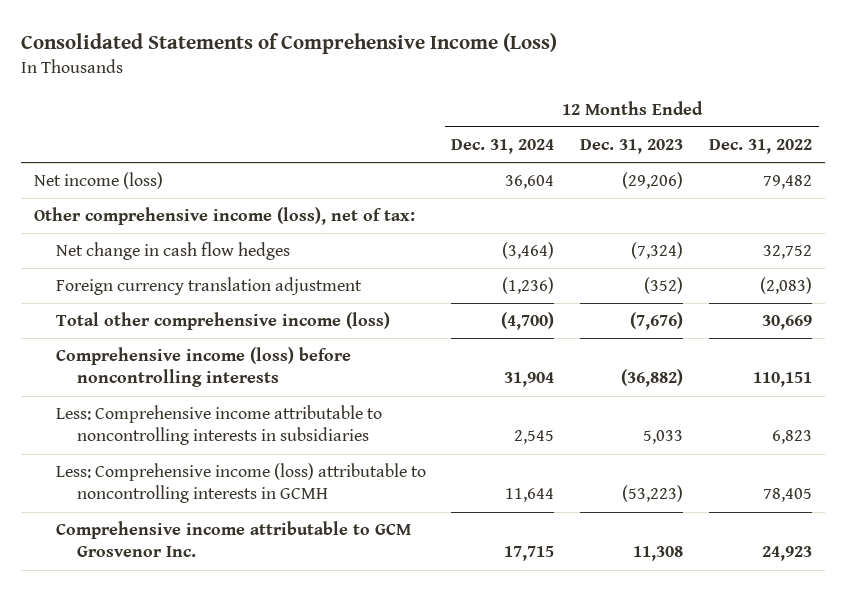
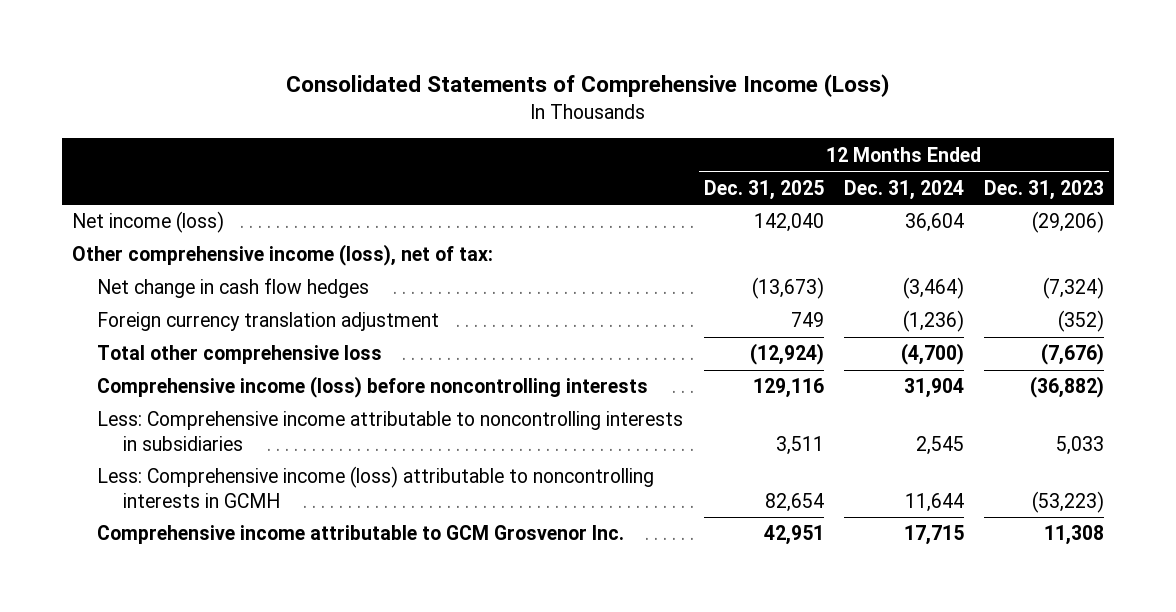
- | 12 Months Ended Dec. 31, 2024 | 12 Months Ended Dec. 31, 2023 | 12 Months Ended Dec. 31, 2022
+ | 12 Months Ended Dec. 31, 2025 | 12 Months Ended Dec. 31, 2024 | 12 Months Ended Dec. 31, 2023
- Total other comprehensive income (loss) | (4,700) | (7,676) | 30,669
+ Total other comprehensive loss | (12,924) | (4,700) | (7,676)

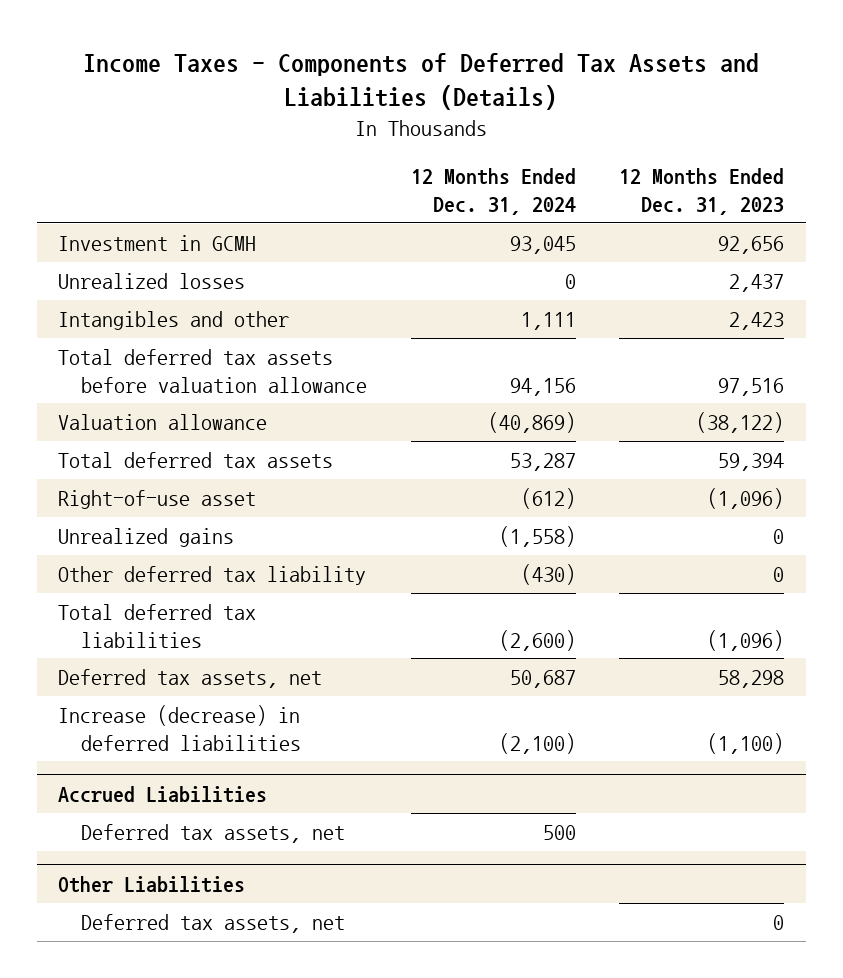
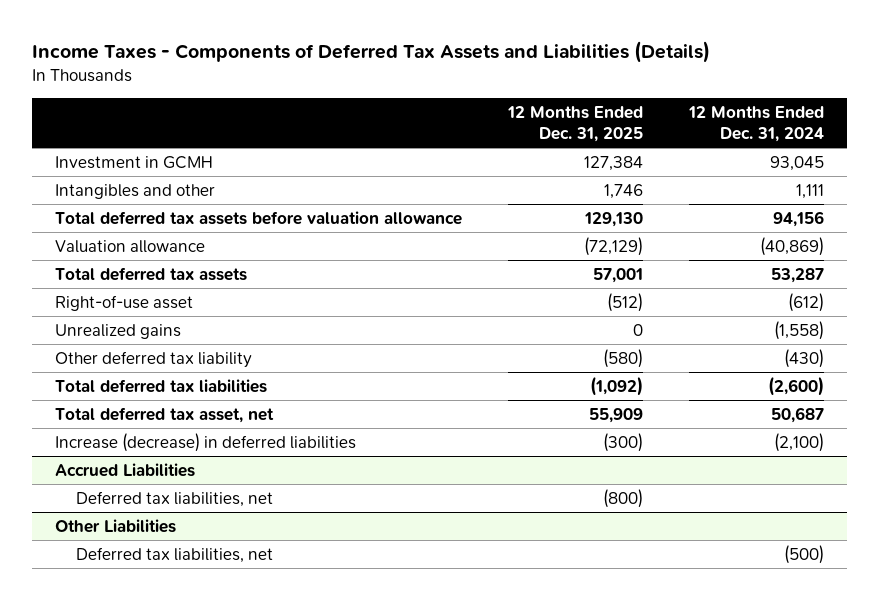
- | 12 Months Ended Dec. 31, 2024 | 12 Months Ended Dec. 31, 2023
+ | 12 Months Ended Dec. 31, 2025 | 12 Months Ended Dec. 31, 2024
- Unrealized losses | 0 | 2,437
- Deferred tax assets, net | 50,687 | 58,298
+ Total deferred tax asset, net | 55,909 | 50,687
@ Accrued Liabilities
- Deferred tax assets, net | 500 |
+ Deferred tax liabilities, net | (800) |
@ Other Liabilities
- Deferred tax assets, net | | 0
+ Deferred tax liabilities, net | | (500)

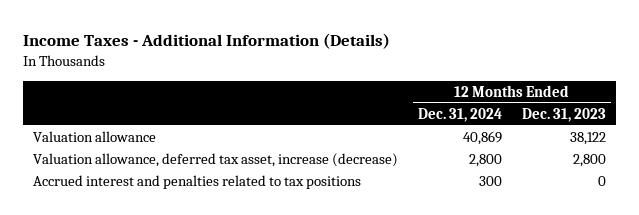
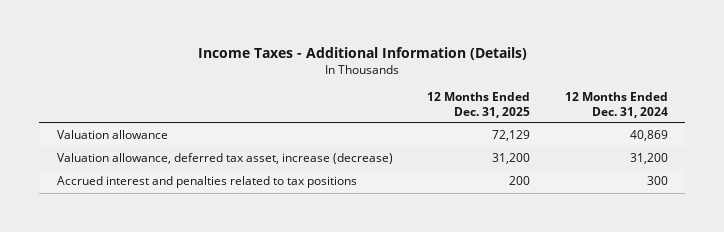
- | 12 Months Ended Dec. 31, 2024 | 12 Months Ended Dec. 31, 2023
+ | 12 Months Ended Dec. 31, 2025 | 12 Months Ended Dec. 31, 2024
- Valuation allowance, deferred tax asset, increase (decrease) | 2,800 | 2,800
+ Valuation allowance, deferred tax asset, increase (decrease) | 31,200 | 31,200

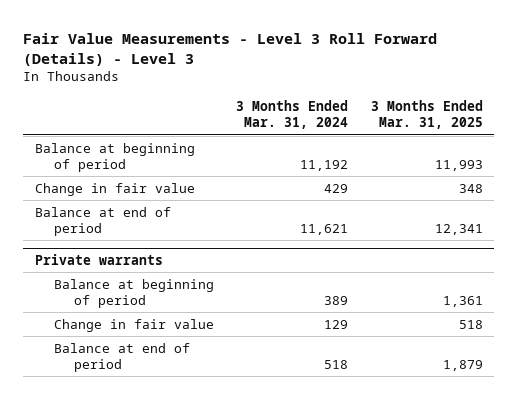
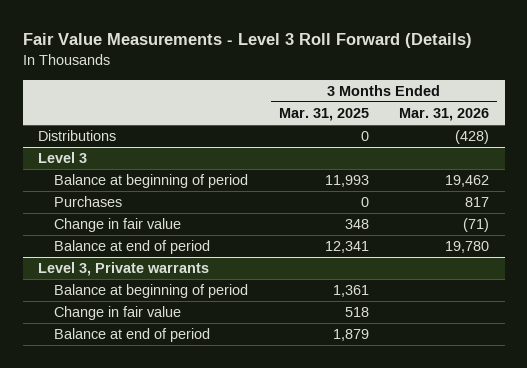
- Fair Value Measurements - Level 3 Roll Forward (Details) - Level 3
+ Fair Value Measurements - Level 3 Roll Forward (Details)
- | 3 Months Ended Mar. 31, 2024 | 3 Months Ended Mar. 31, 2025
+ | 3 Months Ended Mar. 31, 2025 | 3 Months Ended Mar. 31, 2026
+ Distributions | 0 | (428)
+ Level 3
+ Purchases | 0 | 817
- Private warrants
+ Level 3, Private warrants

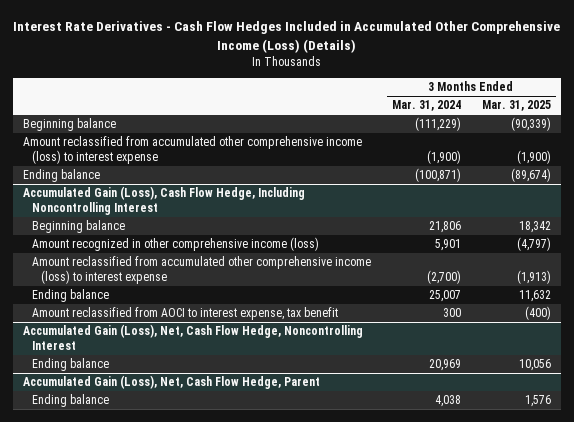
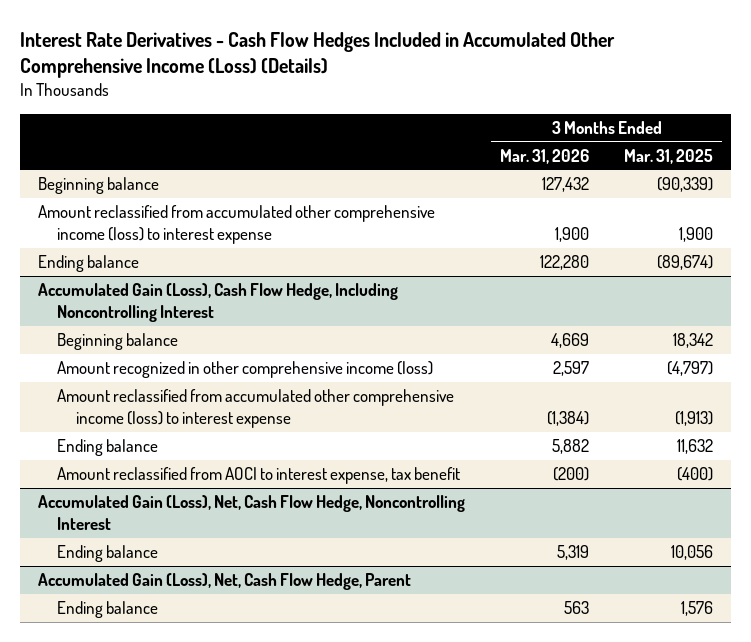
- | 3 Months Ended Mar. 31, 2024 | 3 Months Ended Mar. 31, 2025
+ | 3 Months Ended Mar. 31, 2026 | 3 Months Ended Mar. 31, 2025
- Amount reclassified from accumulated other comprehensive income (loss) to interest expense | (1,900) | (1,900)
+ Amount reclassified from accumulated other comprehensive income (loss) to interest expense | 1,900 | 1,900

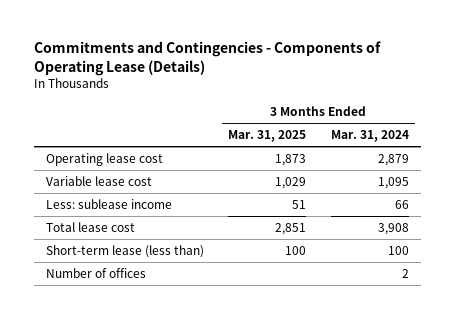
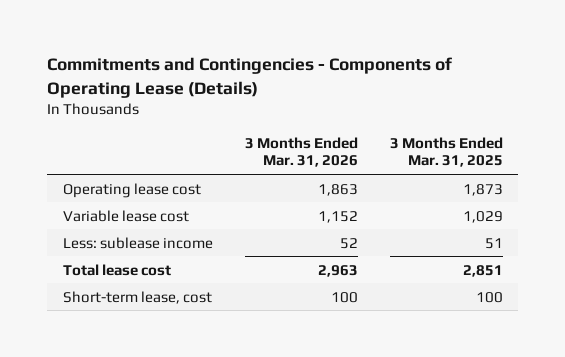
- | 3 Months Ended Mar. 31, 2025 | 3 Months Ended Mar. 31, 2024
+ | 3 Months Ended Mar. 31, 2026 | 3 Months Ended Mar. 31, 2025
- Short-term lease (less than) | 100 | 100
- Number of offices | | 2
+ Short-term lease, cost | 100 | 100

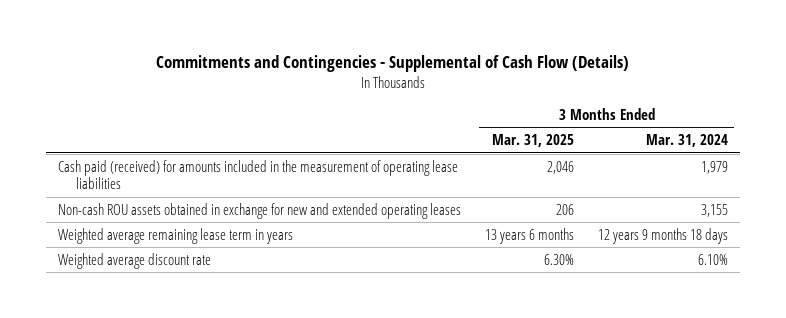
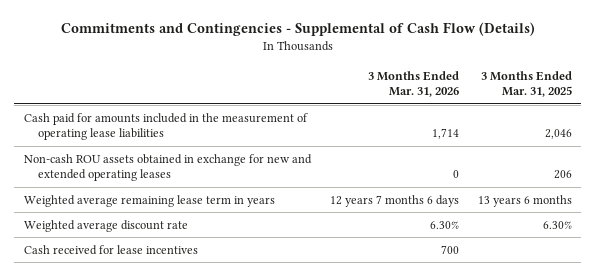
- | 3 Months Ended Mar. 31, 2025 | 3 Months Ended Mar. 31, 2024
+ | 3 Months Ended Mar. 31, 2026 | 3 Months Ended Mar. 31, 2025
- Cash paid (received) for amounts included in the measurement of operating lease liabilities | 2,046 | 1,979
+ Cash paid for amounts included in the measurement of operating lease liabilities | 1,714 | 2,046
+ Cash received for lease incentives | 700 |

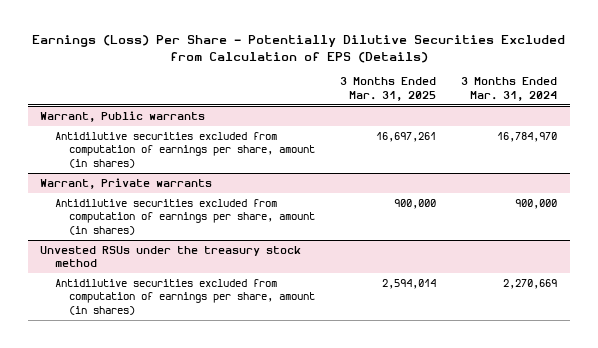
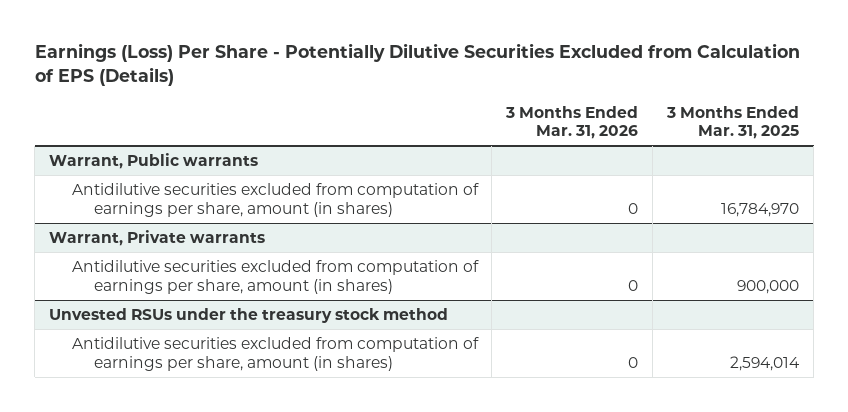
- | 3 Months Ended Mar. 31, 2025 | 3 Months Ended Mar. 31, 2024
+ | 3 Months Ended Mar. 31, 2026 | 3 Months Ended Mar. 31, 2025
@ Warrant, Public warrants
- Antidilutive securities excluded from computation of earnings per share, amount (in shares) | 16,697,261 | 16,784,970
+ Antidilutive securities excluded from computation of earnings per share, amount (in shares) | 0 | 16,784,970

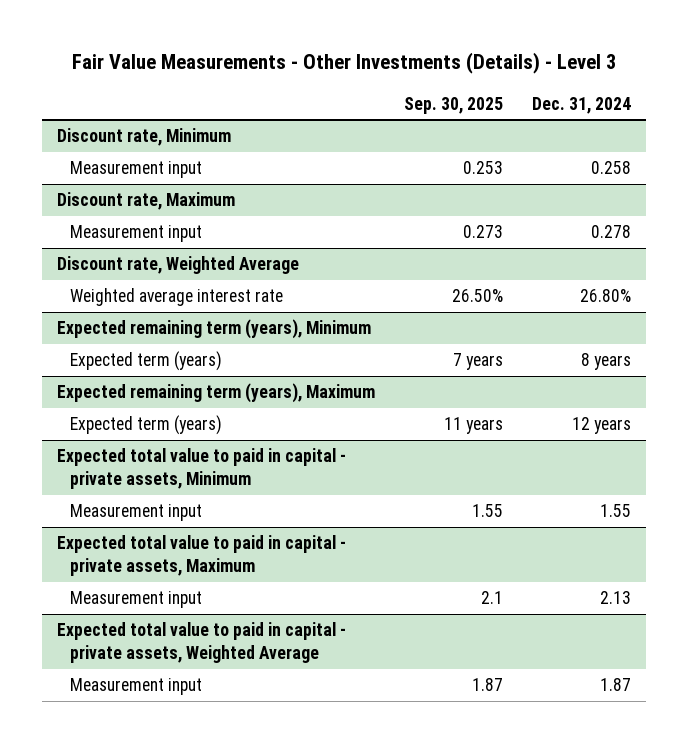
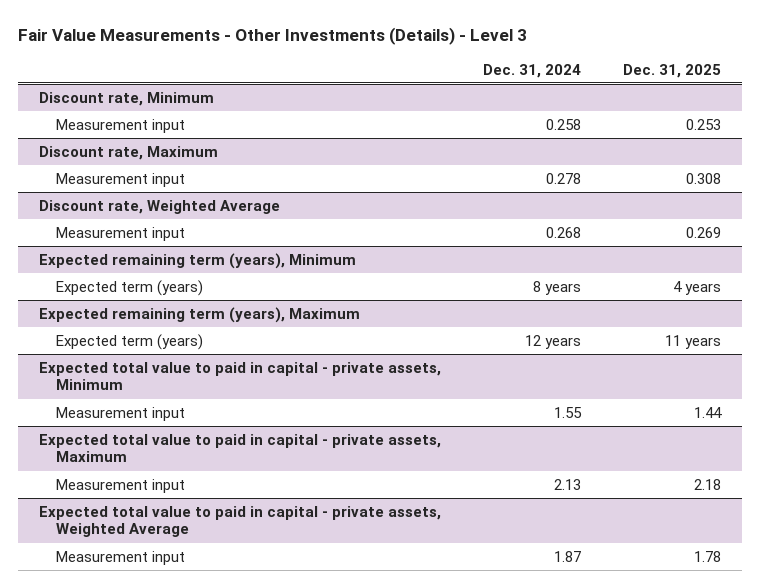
- | Sep. 30, 2025 | Dec. 31, 2024
+ | Dec. 31, 2024 | Dec. 31, 2025
@ Discount rate, Weighted Average
- Weighted average interest rate | 26.50% | 26.80%
+ Measurement input | 0.268 | 0.269

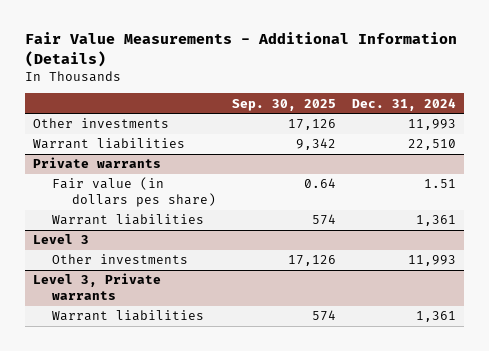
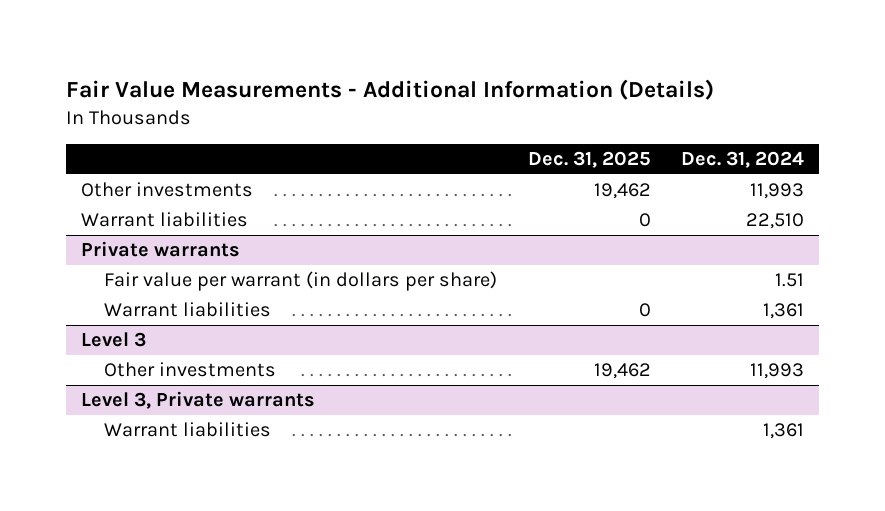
- | Sep. 30, 2025 | Dec. 31, 2024
+ | Dec. 31, 2025 | Dec. 31, 2024
@ Private warrants
- Fair value (in dollars pes share) | 0.64 | 1.51
+ Fair value per warrant (in dollars per share) | | 1.51

